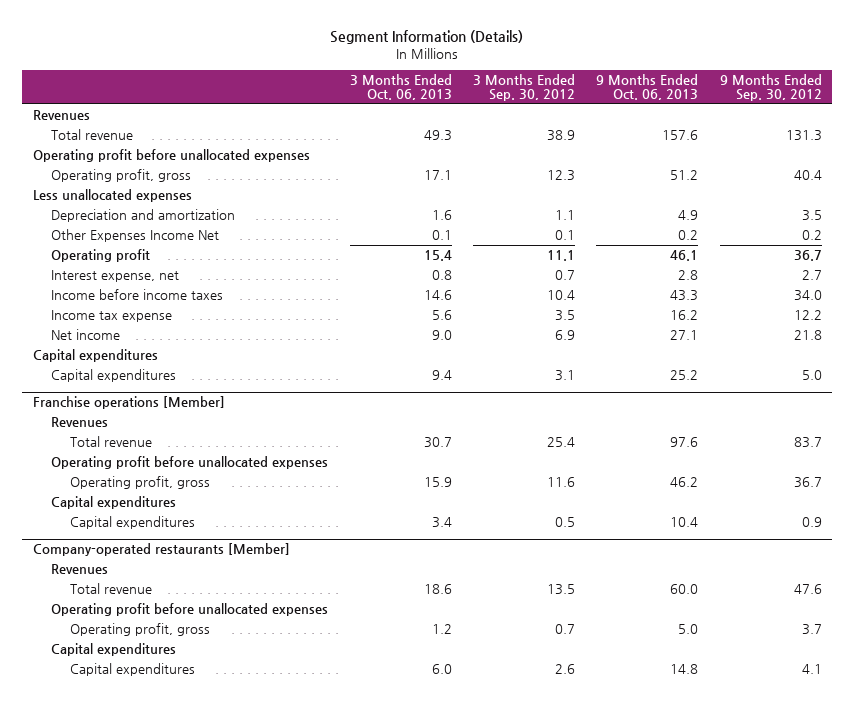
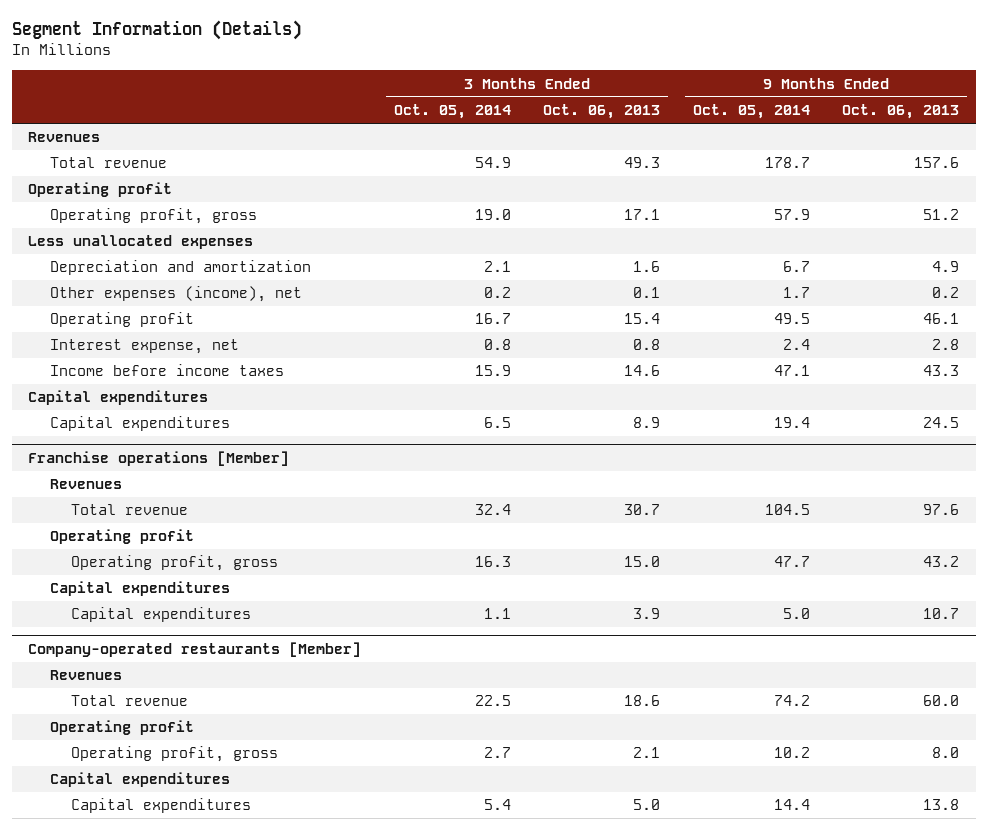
- | 3 Months Ended Oct. 06, 2013 | 3 Months Ended Sep. 30, 2012 | 9 Months Ended Oct. 06, 2013 | 9 Months Ended Sep. 30, 2012
+ | 3 Months Ended Oct. 05, 2014 | 3 Months Ended Oct. 06, 2013 | 9 Months Ended Oct. 05, 2014 | 9 Months Ended Oct. 06, 2013
- Operating profit before unallocated expenses
+ Operating profit
- Other Expenses Income Net | 0.1 | 0.1 | 0.2 | 0.2
+ Other expenses (income), net | 0.2 | 0.1 | 1.7 | 0.2
- Income tax expense | 5.6 | 3.5 | 16.2 | 12.2
- Net income | 9.0 | 6.9 | 27.1 | 21.8
- Capital expenditures | 9.4 | 3.1 | 25.2 | 5.0
+ Capital expenditures | 6.5 | 8.9 | 19.4 | 24.5
@ Franchise operations [Member]
- Operating profit before unallocated expenses
- Operating profit, gross | 15.9 | 11.6 | 46.2 | 36.7
+ Operating profit
+ Operating profit, gross | 16.3 | 15.0 | 47.7 | 43.2
- Capital expenditures | 3.4 | 0.5 | 10.4 | 0.9
+ Capital expenditures | 1.1 | 3.9 | 5.0 | 10.7
@ Company-operated restaurants [Member]
- Operating profit before unallocated expenses
- Operating profit, gross | 1.2 | 0.7 | 5.0 | 3.7
+ Operating profit
+ Operating profit, gross | 2.7 | 2.1 | 10.2 | 8.0
- Capital expenditures | 6.0 | 2.6 | 14.8 | 4.1
+ Capital expenditures | 5.4 | 5.0 | 14.4 | 13.8

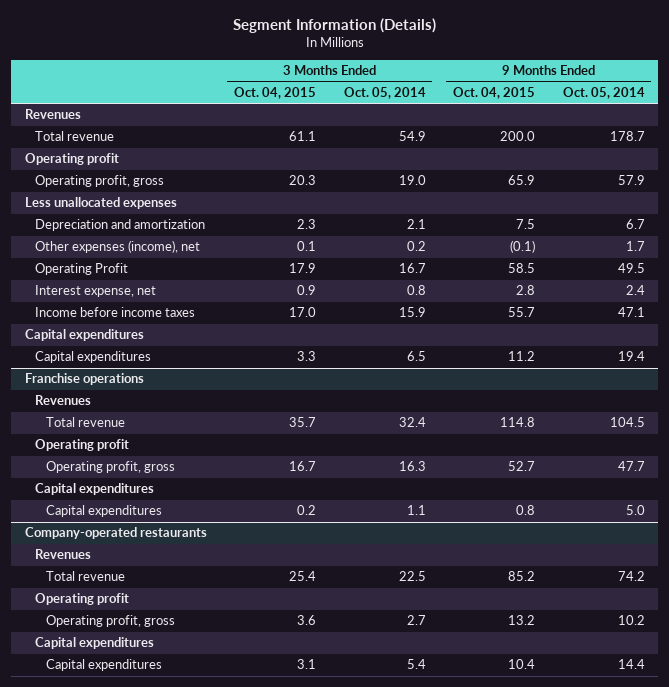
- | 3 Months Ended Oct. 05, 2014 | 3 Months Ended Oct. 06, 2013 | 9 Months Ended Oct. 05, 2014 | 9 Months Ended Oct. 06, 2013
+ | 3 Months Ended Oct. 04, 2015 | 3 Months Ended Oct. 05, 2014 | 9 Months Ended Oct. 04, 2015 | 9 Months Ended Oct. 05, 2014
- Operating profit | 16.7 | 15.4 | 49.5 | 46.1
+ Operating Profit | 17.9 | 16.7 | 58.5 | 49.5
- Franchise operations [Member]
+ Franchise operations
- Company-operated restaurants [Member]
+ Company-operated restaurants

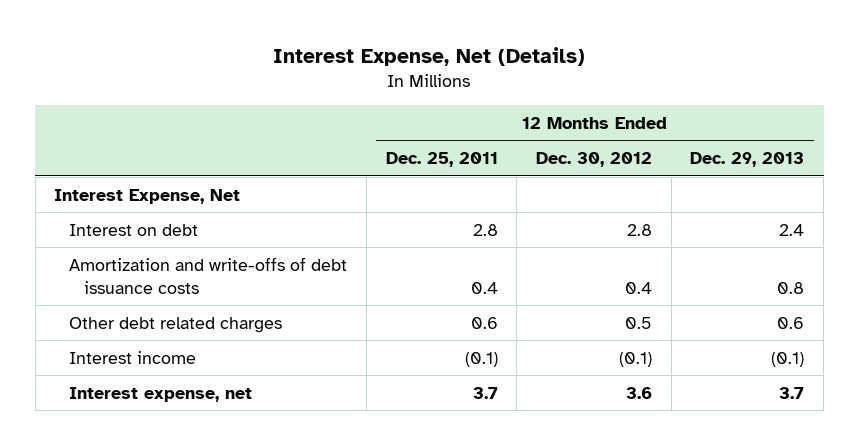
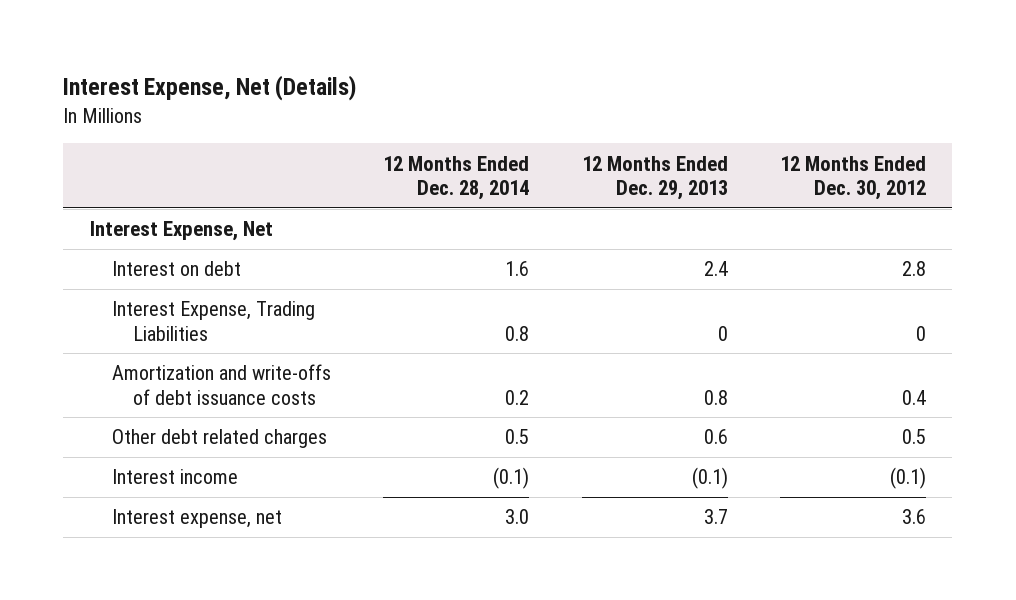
- | 12 Months Ended Dec. 25, 2011 | 12 Months Ended Dec. 30, 2012 | 12 Months Ended Dec. 29, 2013
+ | 12 Months Ended Dec. 28, 2014 | 12 Months Ended Dec. 29, 2013 | 12 Months Ended Dec. 30, 2012
+ Interest Expense, Trading Liabilities | 0.8 | 0 | 0

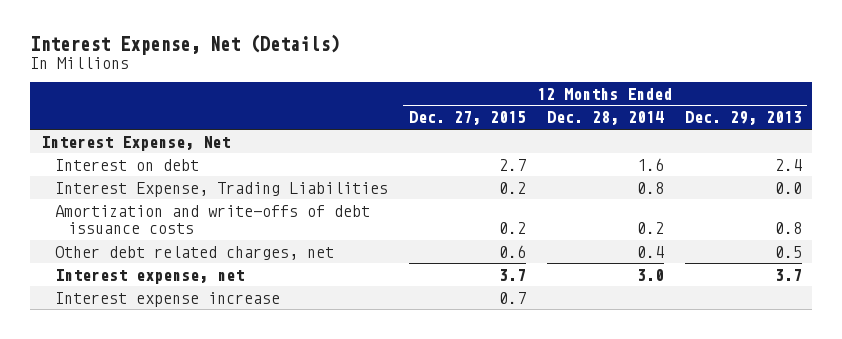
- | 12 Months Ended Dec. 28, 2014 | 12 Months Ended Dec. 29, 2013 | 12 Months Ended Dec. 30, 2012
+ | 12 Months Ended Dec. 27, 2015 | 12 Months Ended Dec. 28, 2014 | 12 Months Ended Dec. 29, 2013
- Interest Expense, Trading Liabilities | 0.8 | 0 | 0
+ Interest Expense, Trading Liabilities | 0.2 | 0.8 | 0.0
- Other debt related charges | 0.5 | 0.6 | 0.5
- Interest income | (0.1) | (0.1) | (0.1)
+ Other debt related charges, net | 0.6 | 0.4 | 0.5
+ Interest expense increase | 0.7 | |

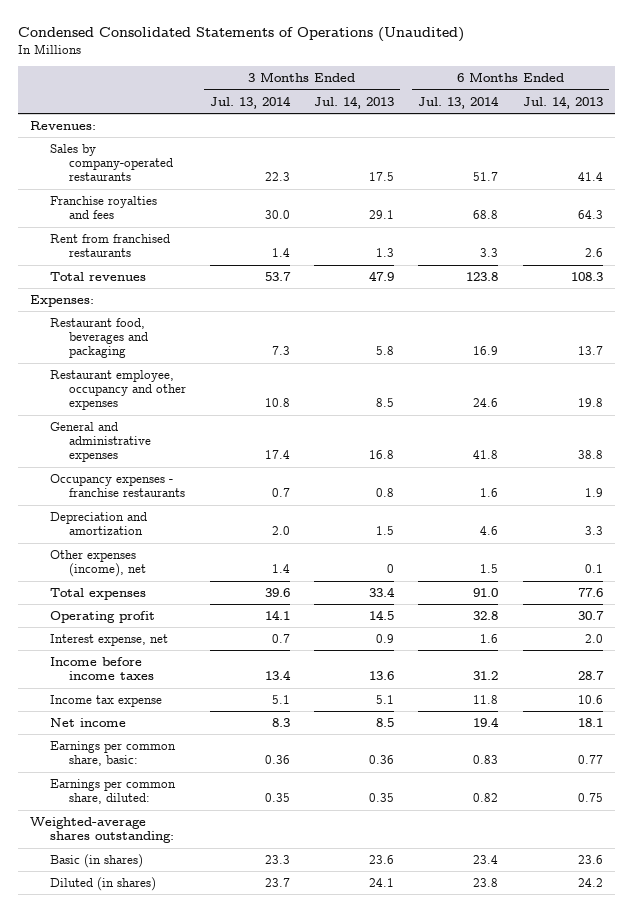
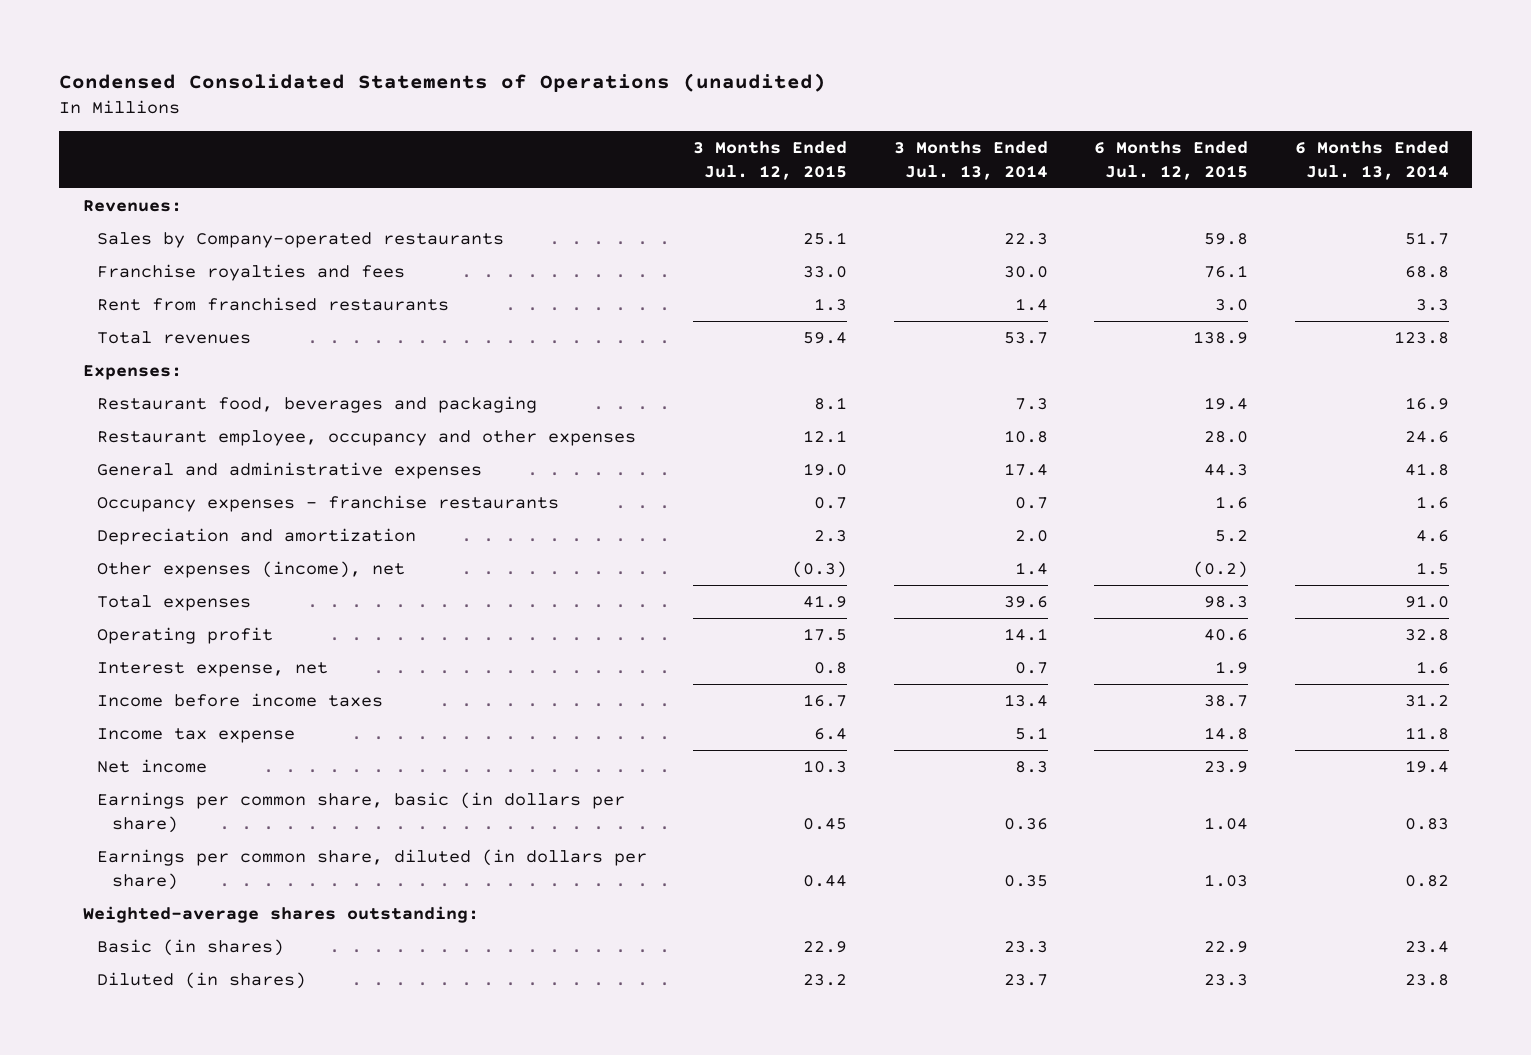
- Condensed Consolidated Statements of Operations (Unaudited)
+ Condensed Consolidated Statements of Operations (unaudited)
- | 3 Months Ended Jul. 13, 2014 | 3 Months Ended Jul. 14, 2013 | 6 Months Ended Jul. 13, 2014 | 6 Months Ended Jul. 14, 2013
+ | 3 Months Ended Jul. 12, 2015 | 3 Months Ended Jul. 13, 2014 | 6 Months Ended Jul. 12, 2015 | 6 Months Ended Jul. 13, 2014
- Sales by company-operated restaurants | 22.3 | 17.5 | 51.7 | 41.4
+ Sales by Company-operated restaurants | 25.1 | 22.3 | 59.8 | 51.7
- Earnings per common share, basic: | 0.36 | 0.36 | 0.83 | 0.77
- Earnings per common share, diluted: | 0.35 | 0.35 | 0.82 | 0.75
+ Earnings per common share, basic (in dollars per share) | 0.45 | 0.36 | 1.04 | 0.83
+ Earnings per common share, diluted (in dollars per share) | 0.44 | 0.35 | 1.03 | 0.82

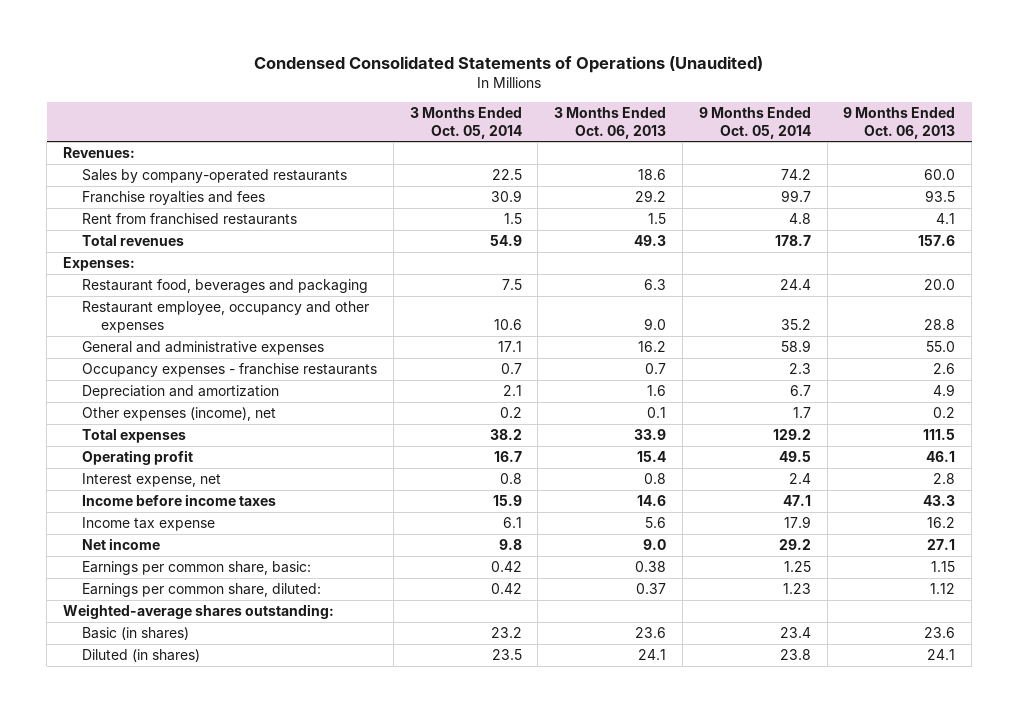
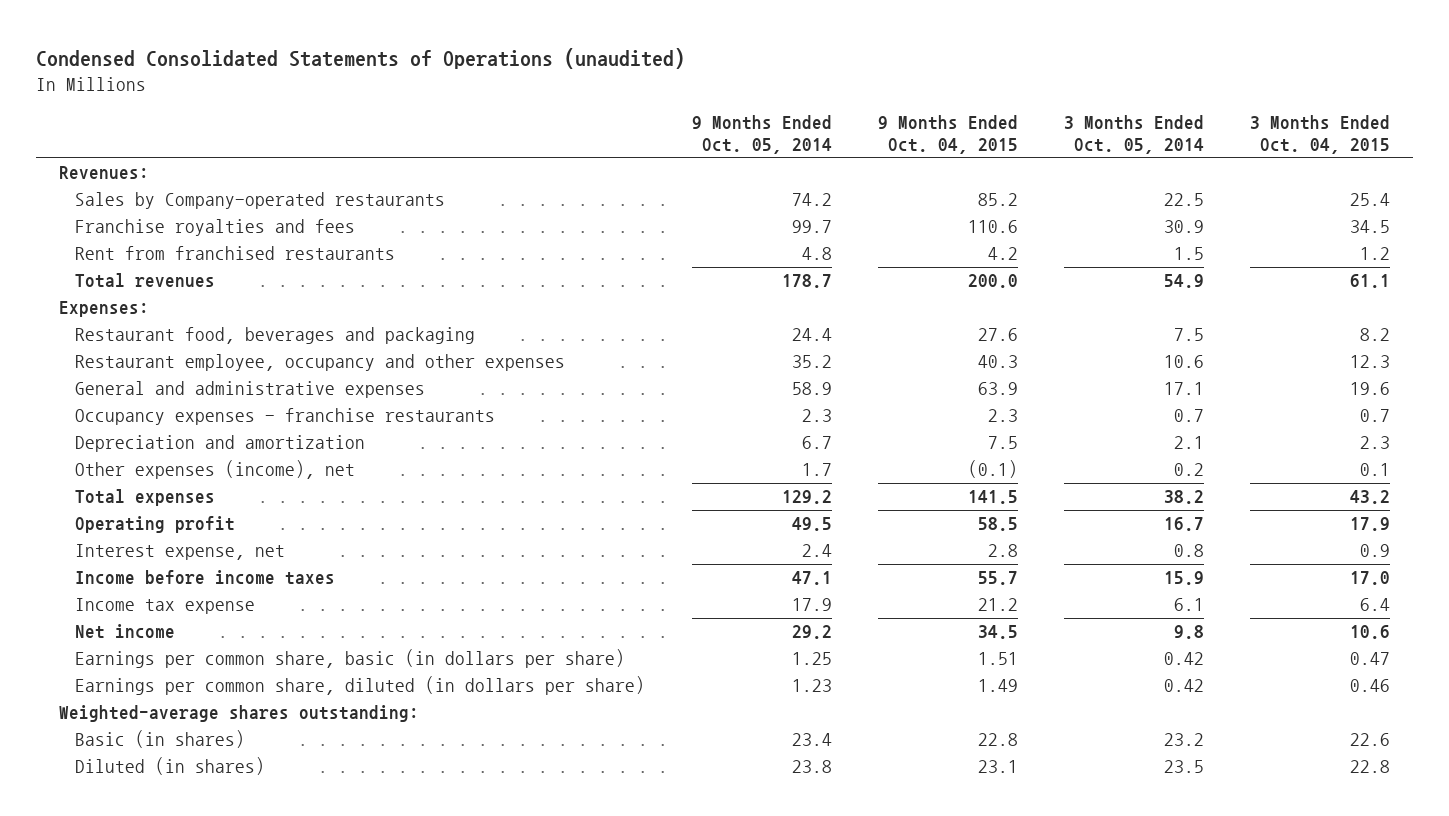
- Condensed Consolidated Statements of Operations (Unaudited)
+ Condensed Consolidated Statements of Operations (unaudited)
- | 3 Months Ended Oct. 05, 2014 | 3 Months Ended Oct. 06, 2013 | 9 Months Ended Oct. 05, 2014 | 9 Months Ended Oct. 06, 2013
+ | 9 Months Ended Oct. 05, 2014 | 9 Months Ended Oct. 04, 2015 | 3 Months Ended Oct. 05, 2014 | 3 Months Ended Oct. 04, 2015
- Sales by company-operated restaurants | 22.5 | 18.6 | 74.2 | 60.0
+ Sales by Company-operated restaurants | 74.2 | 85.2 | 22.5 | 25.4
- Earnings per common share, basic: | 0.42 | 0.38 | 1.25 | 1.15
- Earnings per common share, diluted: | 0.42 | 0.37 | 1.23 | 1.12
+ Earnings per common share, basic (in dollars per share) | 1.25 | 1.51 | 0.42 | 0.47
+ Earnings per common share, diluted (in dollars per share) | 1.23 | 1.49 | 0.42 | 0.46

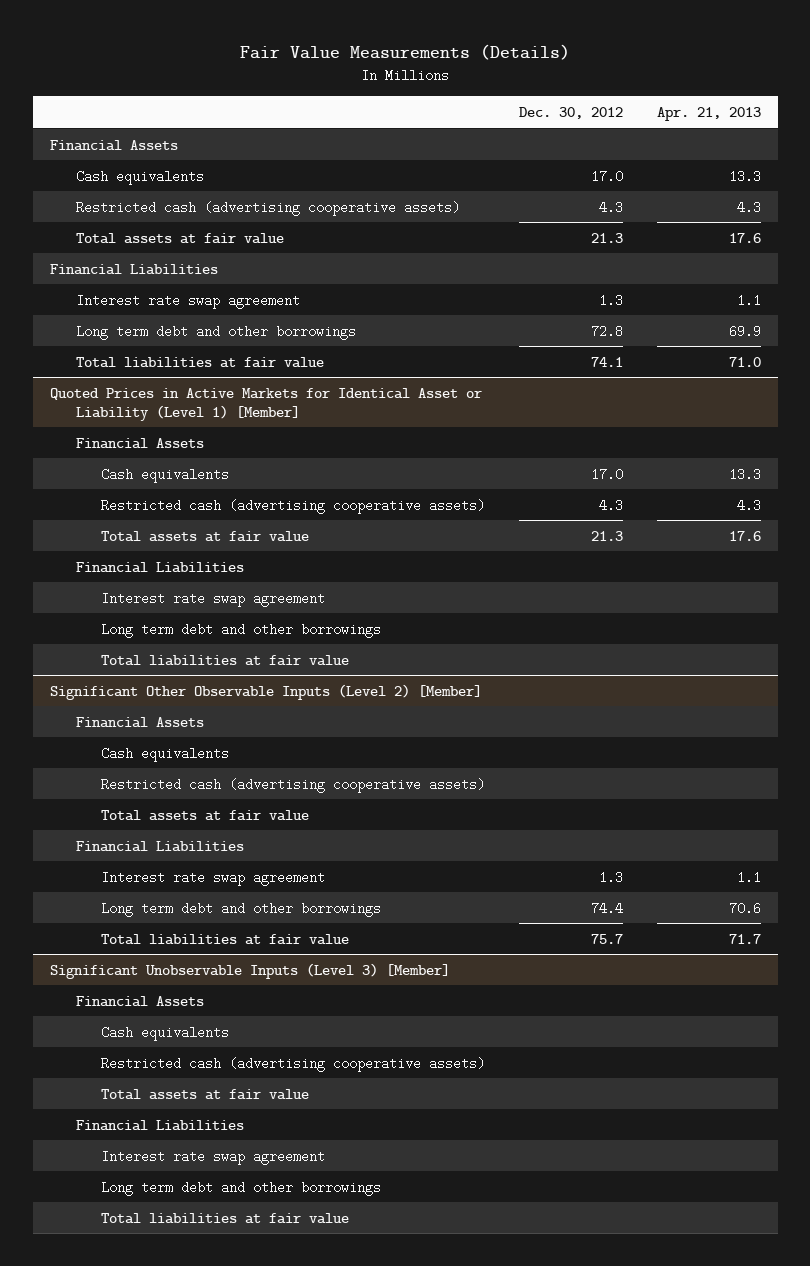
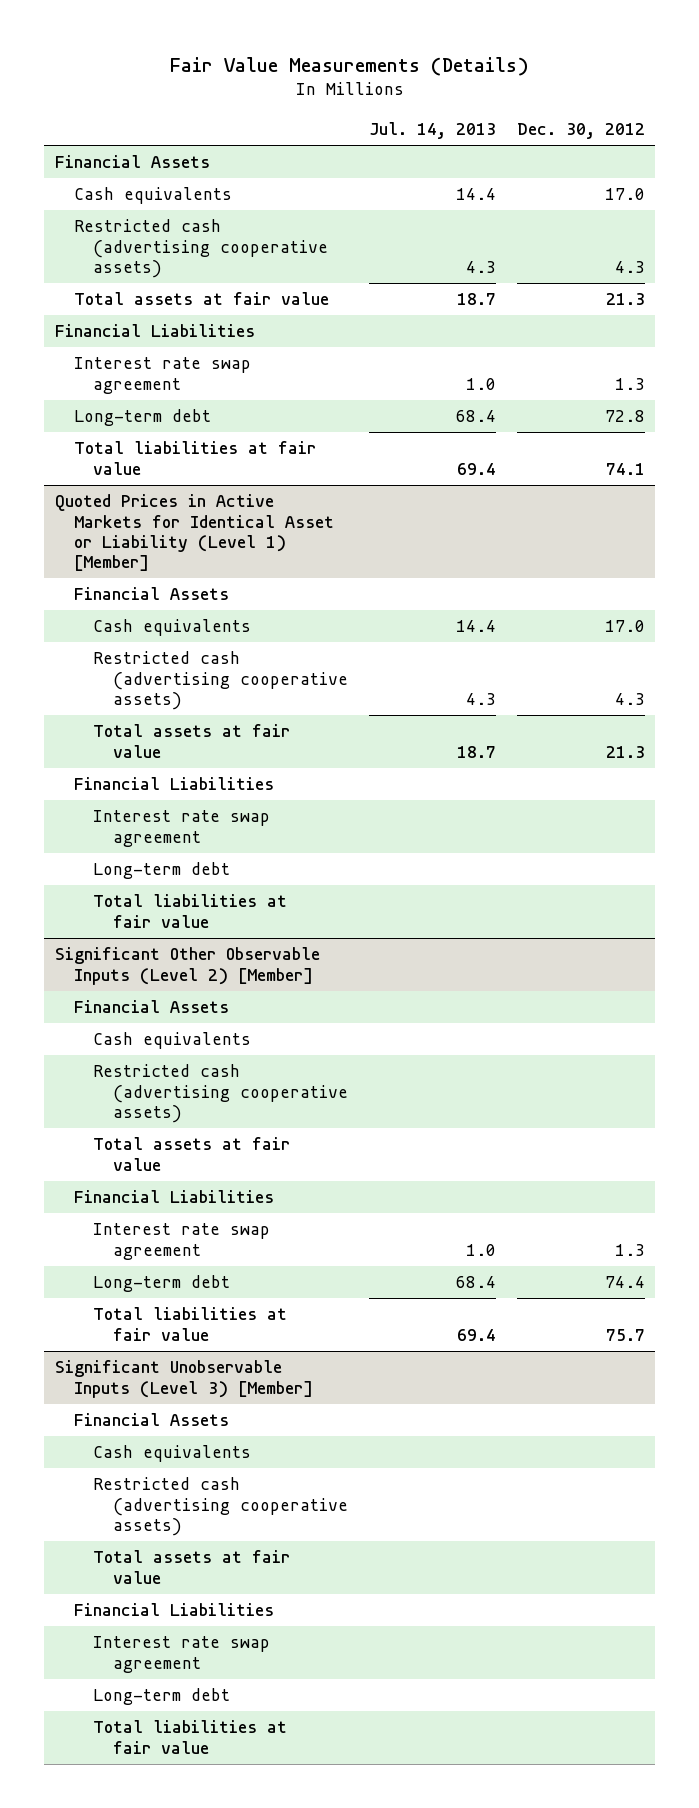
- | Dec. 30, 2012 | Apr. 21, 2013
+ | Jul. 14, 2013 | Dec. 30, 2012
- Long term debt and other borrowings | 72.8 | 69.9
+ Long-term debt | 68.4 | 72.8
@ Quoted Prices in Active Markets for Identical Asset or Liability (Level 1) [Member]
- Long term debt and other borrowings
+ Long-term debt
@ Significant Other Observable Inputs (Level 2) [Member]
- Long term debt and other borrowings | 74.4 | 70.6
+ Long-term debt | 68.4 | 74.4
@ Significant Unobservable Inputs (Level 3) [Member]
- Long term debt and other borrowings
+ Long-term debt

